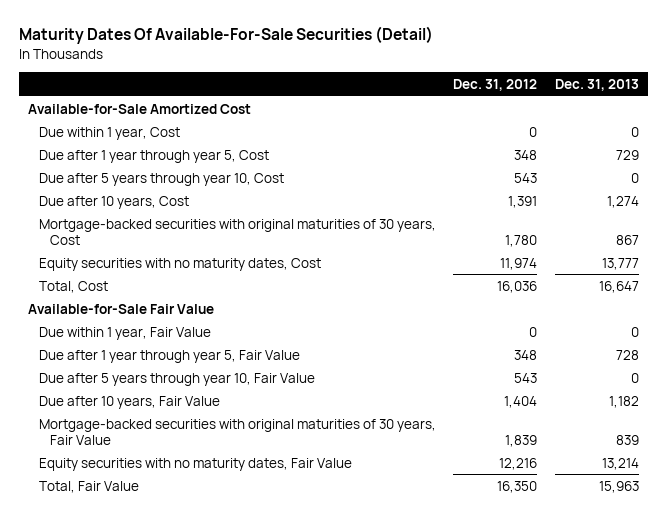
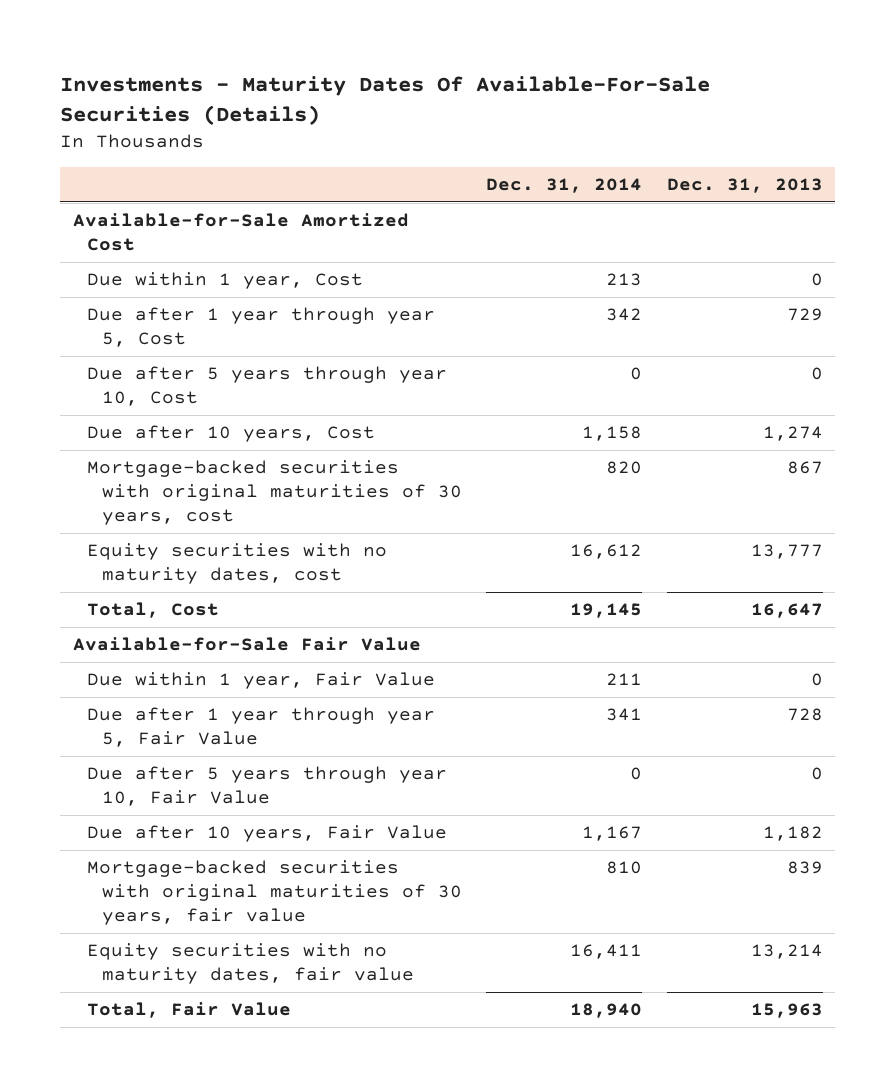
- Maturity Dates Of Available-For-Sale Securities (Detail)
+ Investments - Maturity Dates Of Available-For-Sale Securities (Details)
- | Dec. 31, 2012 | Dec. 31, 2013
+ | Dec. 31, 2014 | Dec. 31, 2013
- Mortgage-backed securities with original maturities of 30 years, Cost | 1,780 | 867
- Equity securities with no maturity dates, Cost | 11,974 | 13,777
+ Mortgage-backed securities with original maturities of 30 years, cost | 820 | 867
+ Equity securities with no maturity dates, cost | 16,612 | 13,777
- Mortgage-backed securities with original maturities of 30 years, Fair Value | 1,839 | 839
- Equity securities with no maturity dates, Fair Value | 12,216 | 13,214
+ Mortgage-backed securities with original maturities of 30 years, fair value | 810 | 839
+ Equity securities with no maturity dates, fair value | 16,411 | 13,214

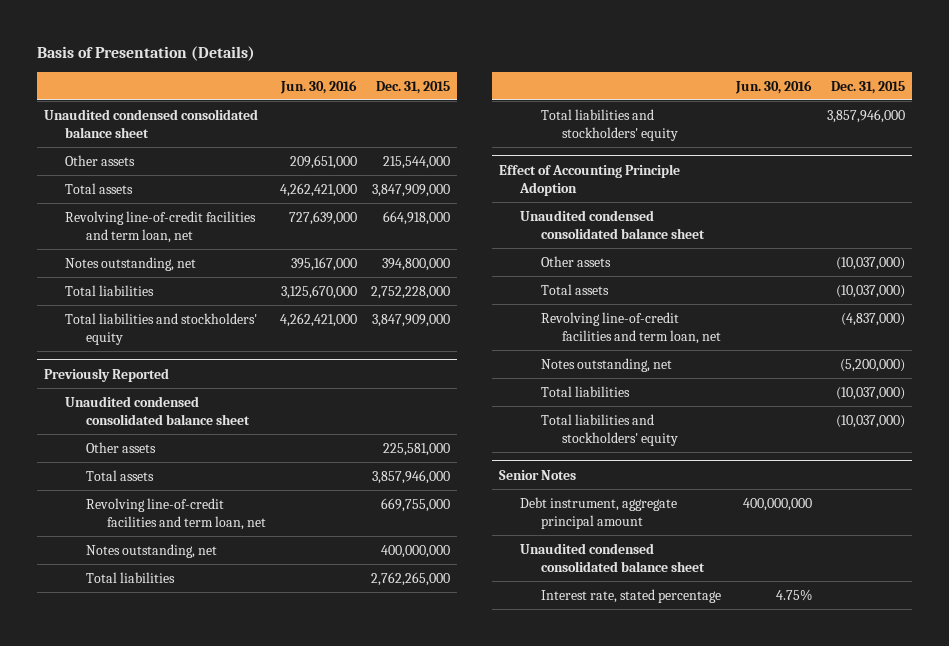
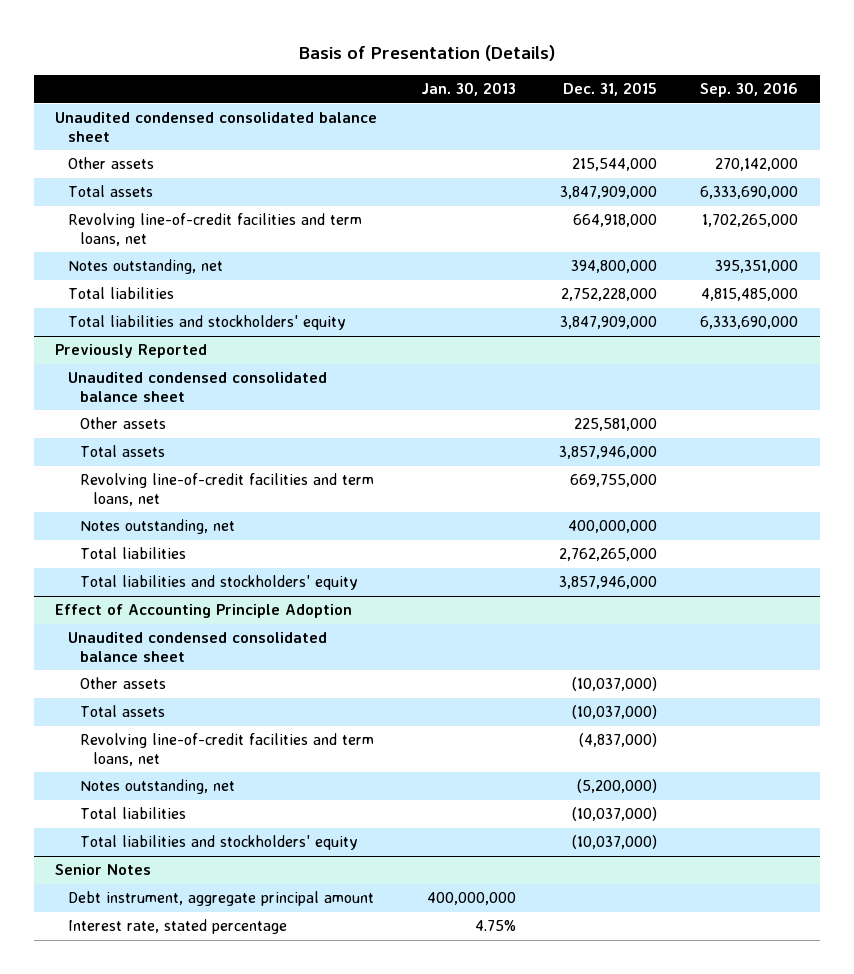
- | Jun. 30, 2016 | Dec. 31, 2015
+ | Jan. 30, 2013 | Dec. 31, 2015 | Sep. 30, 2016
- Revolving line-of-credit facilities and term loan, net | 727,639,000 | 664,918,000
+ Revolving line-of-credit facilities and term loans, net | | 664,918,000 | 1,702,265,000
@ Previously Reported
- Revolving line-of-credit facilities and term loan, net | | 669,755,000
+ Revolving line-of-credit facilities and term loans, net | | 669,755,000 |
@ Effect of Accounting Principle Adoption
- Revolving line-of-credit facilities and term loan, net | | (4,837,000)
+ Revolving line-of-credit facilities and term loans, net | | (4,837,000) |
@ Senior Notes
- Unaudited condensed consolidated balance sheet

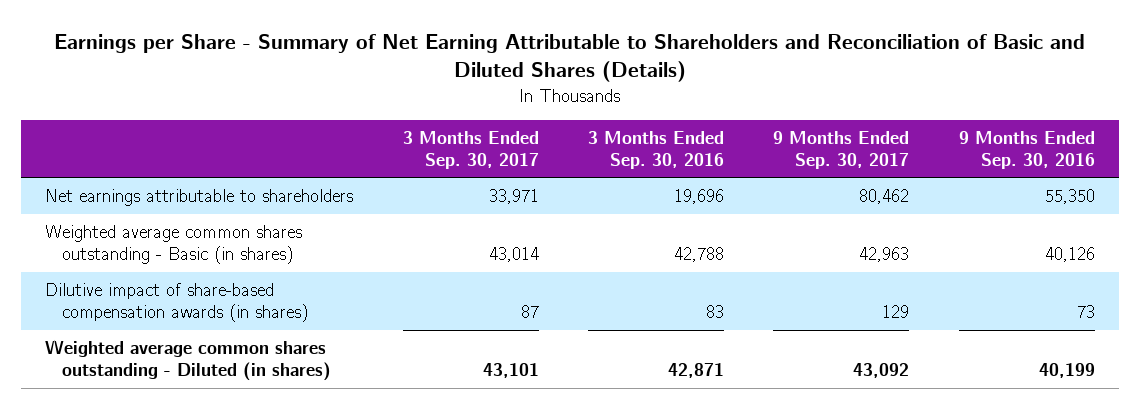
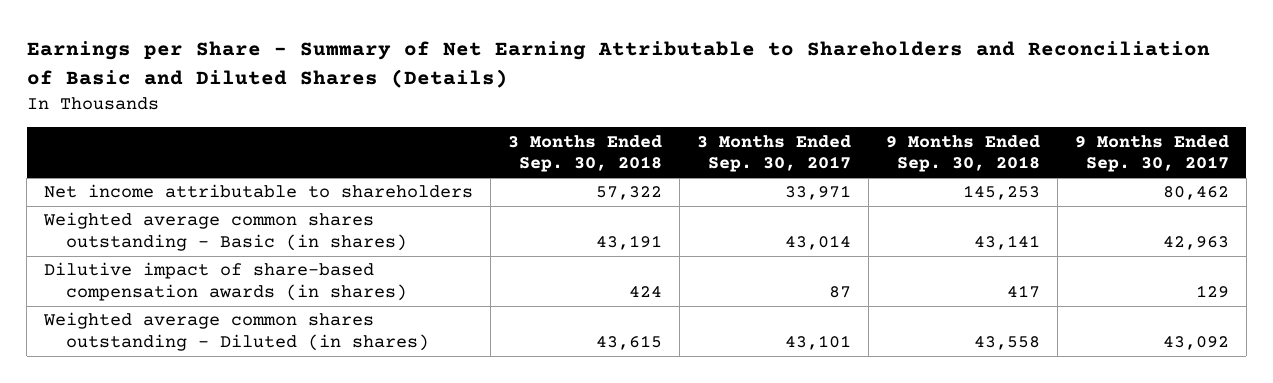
- | 3 Months Ended Sep. 30, 2017 | 3 Months Ended Sep. 30, 2016 | 9 Months Ended Sep. 30, 2017 | 9 Months Ended Sep. 30, 2016
+ | 3 Months Ended Sep. 30, 2018 | 3 Months Ended Sep. 30, 2017 | 9 Months Ended Sep. 30, 2018 | 9 Months Ended Sep. 30, 2017
- Net earnings attributable to shareholders | 33,971 | 19,696 | 80,462 | 55,350
+ Net income attributable to shareholders | 57,322 | 33,971 | 145,253 | 80,462

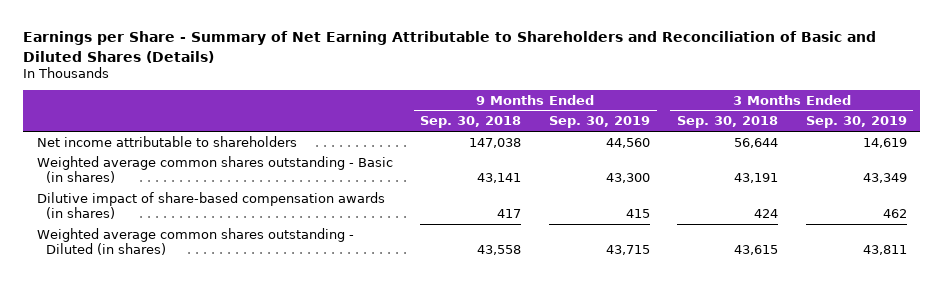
- | 3 Months Ended Sep. 30, 2018 | 3 Months Ended Sep. 30, 2017 | 9 Months Ended Sep. 30, 2018 | 9 Months Ended Sep. 30, 2017
+ | 9 Months Ended Sep. 30, 2018 | 9 Months Ended Sep. 30, 2019 | 3 Months Ended Sep. 30, 2018 | 3 Months Ended Sep. 30, 2019
- Net income attributable to shareholders | 57,322 | 33,971 | 145,253 | 80,462
+ Net income attributable to shareholders | 147,038 | 44,560 | 56,644 | 14,619

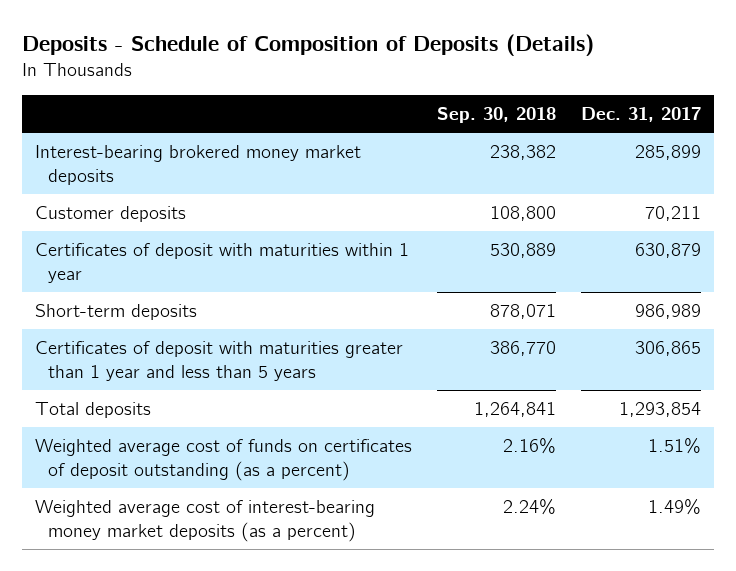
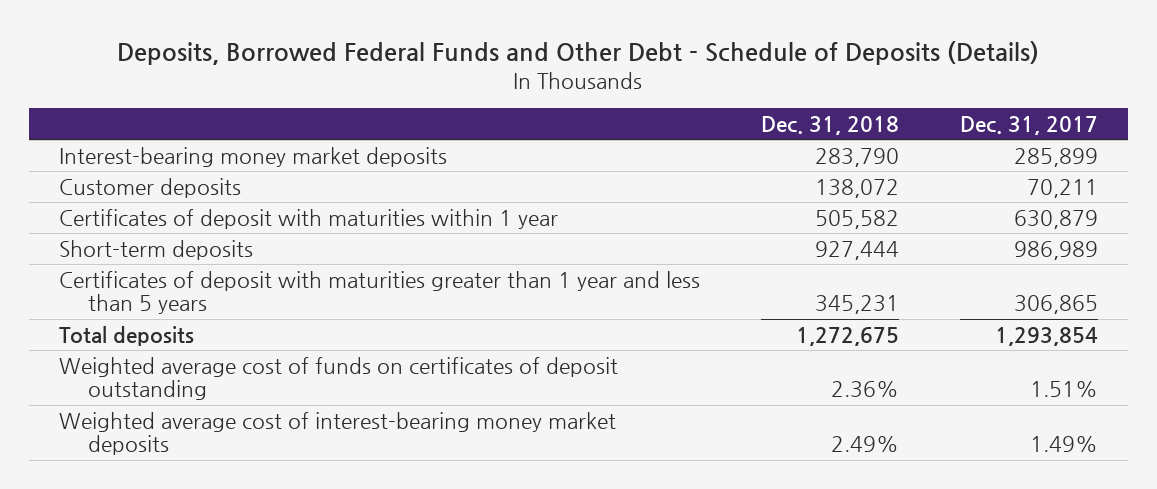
- Deposits - Schedule of Composition of Deposits (Details)
+ Deposits, Borrowed Federal Funds and Other Debt - Schedule of Deposits (Details)
- | Sep. 30, 2018 | Dec. 31, 2017
+ | Dec. 31, 2018 | Dec. 31, 2017
- Interest-bearing brokered money market deposits | 238,382 | 285,899
+ Interest-bearing money market deposits | 283,790 | 285,899
- Weighted average cost of funds on certificates of deposit outstanding (as a percent) | 2.16% | 1.51%
- Weighted average cost of interest-bearing money market deposits (as a percent) | 2.24% | 1.49%
+ Weighted average cost of funds on certificates of deposit outstanding | 2.36% | 1.51%
+ Weighted average cost of interest-bearing money market deposits | 2.49% | 1.49%

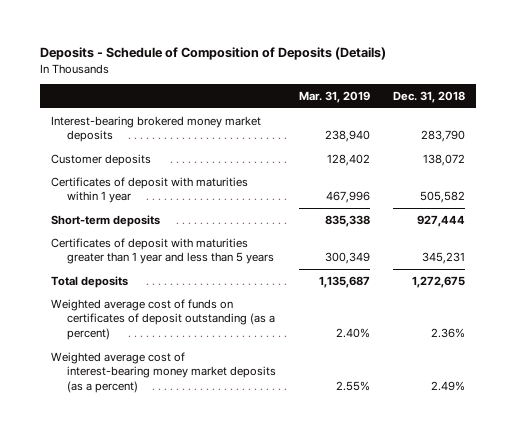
- Deposits, Borrowed Federal Funds and Other Debt - Schedule of Deposits (Details)
+ Deposits - Schedule of Composition of Deposits (Details)
- | Dec. 31, 2018 | Dec. 31, 2017
+ | Mar. 31, 2019 | Dec. 31, 2018
- Interest-bearing money market deposits | 283,790 | 285,899
+ Interest-bearing brokered money market deposits | 238,940 | 283,790
- Weighted average cost of funds on certificates of deposit outstanding | 2.36% | 1.51%
- Weighted average cost of interest-bearing money market deposits | 2.49% | 1.49%
+ Weighted average cost of funds on certificates of deposit outstanding (as a percent) | 2.40% | 2.36%
+ Weighted average cost of interest-bearing money market deposits (as a percent) | 2.55% | 2.49%

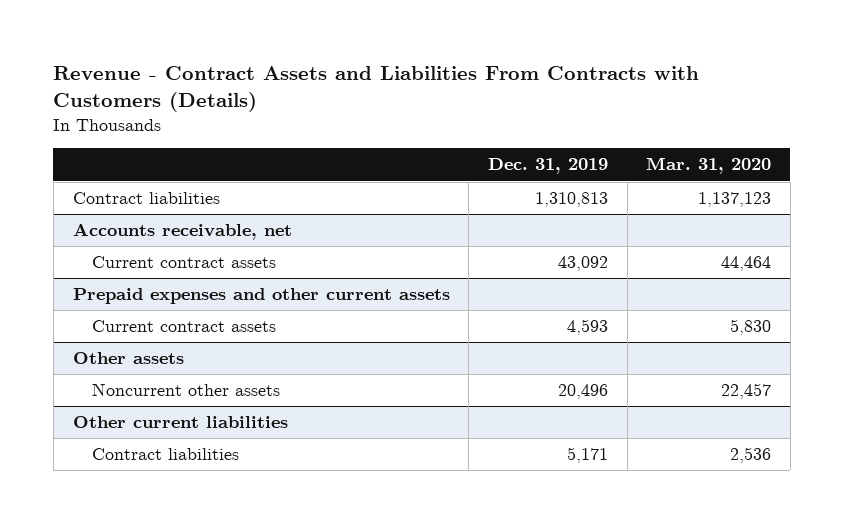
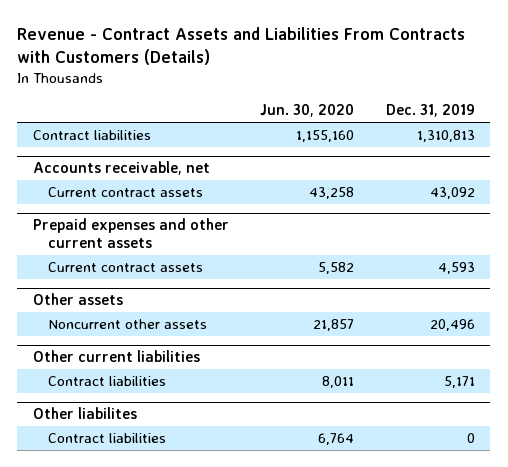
- | Dec. 31, 2019 | Mar. 31, 2020
+ | Jun. 30, 2020 | Dec. 31, 2019
+ Other liabilites
+ Contract liabilities | 6,764 | 0

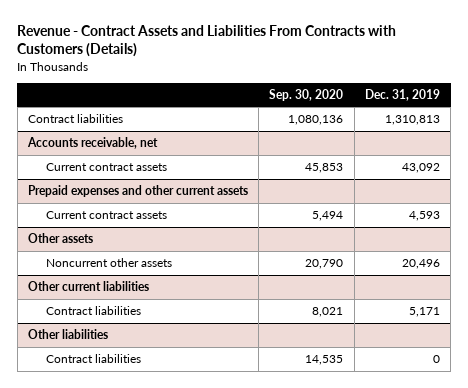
- | Jun. 30, 2020 | Dec. 31, 2019
+ | Sep. 30, 2020 | Dec. 31, 2019
- Other liabilites
+ Other liabilities

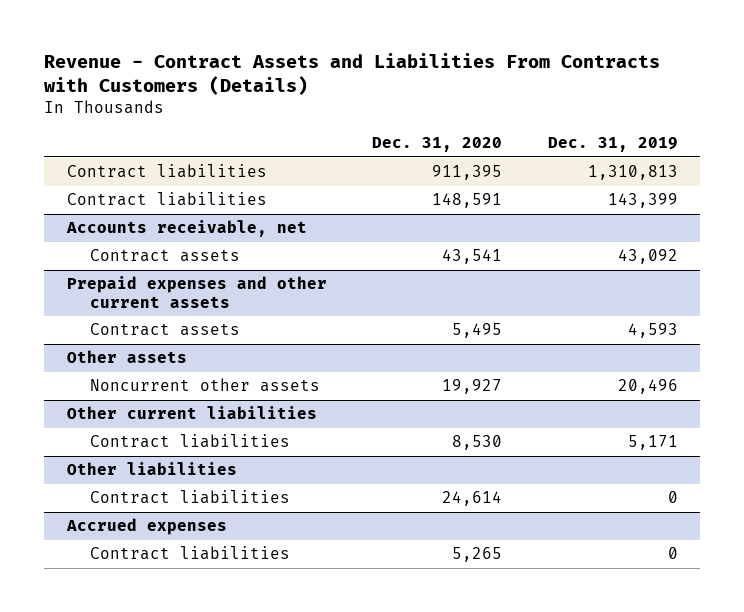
- | Sep. 30, 2020 | Dec. 31, 2019
+ | Dec. 31, 2020 | Dec. 31, 2019
+ Contract liabilities | 148,591 | 143,399
@ Accounts receivable, net
- Current contract assets | 45,853 | 43,092
+ Contract assets | 43,541 | 43,092
@ Prepaid expenses and other current assets
- Current contract assets | 5,494 | 4,593
+ Contract assets | 5,495 | 4,593
+ Accrued expenses
+ Contract liabilities | 5,265 | 0

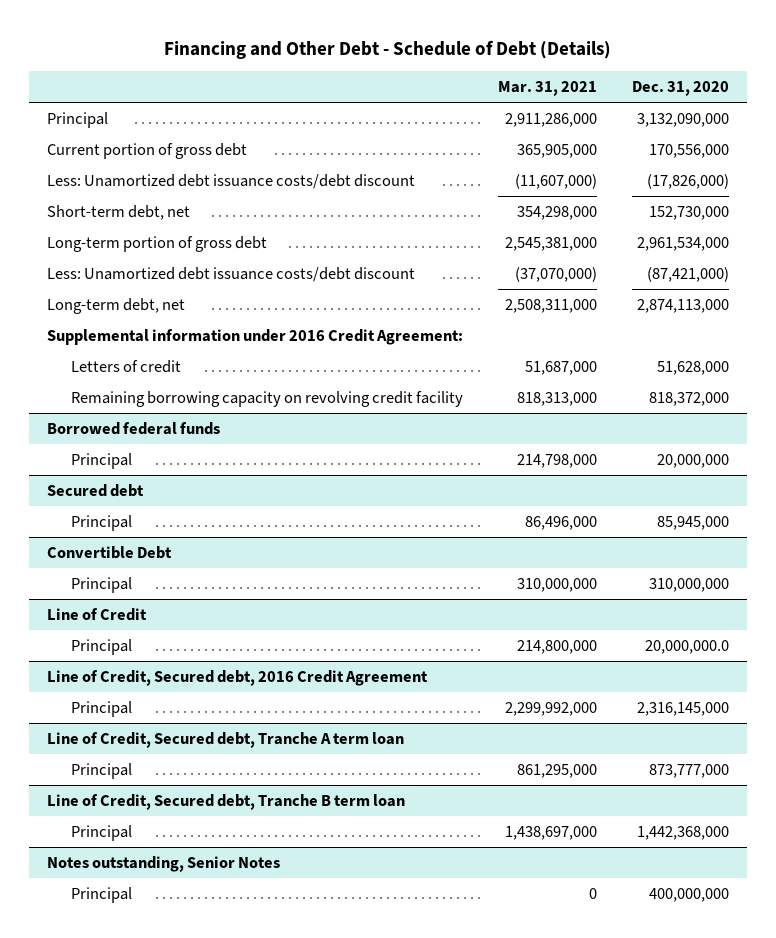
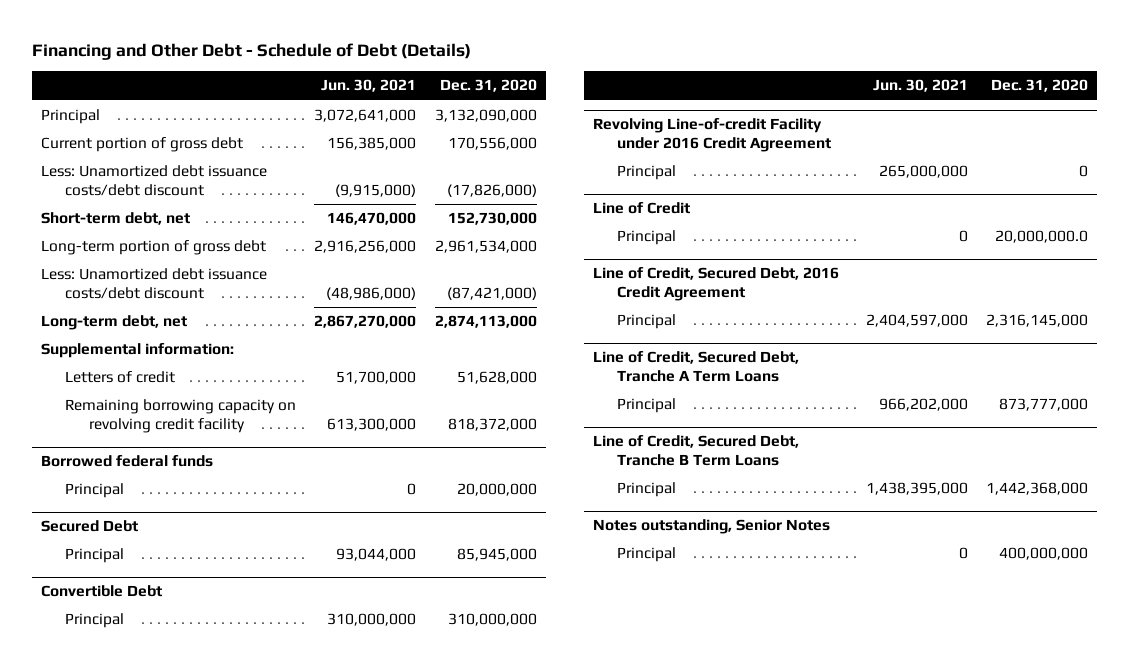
- | Mar. 31, 2021 | Dec. 31, 2020
+ | Jun. 30, 2021 | Dec. 31, 2020
- Supplemental information under 2016 Credit Agreement:
+ Supplemental information:
- Secured debt
+ Secured Debt
+ Revolving Line-of-credit Facility under 2016 Credit Agreement
+ Principal | 265,000,000 | 0
- Line of Credit, Secured debt, 2016 Credit Agreement
+ Line of Credit, Secured Debt, 2016 Credit Agreement
- Line of Credit, Secured debt, Tranche A term loan
+ Line of Credit, Secured Debt, Tranche A Term Loans
- Line of Credit, Secured debt, Tranche B term loan
+ Line of Credit, Secured Debt, Tranche B Term Loans

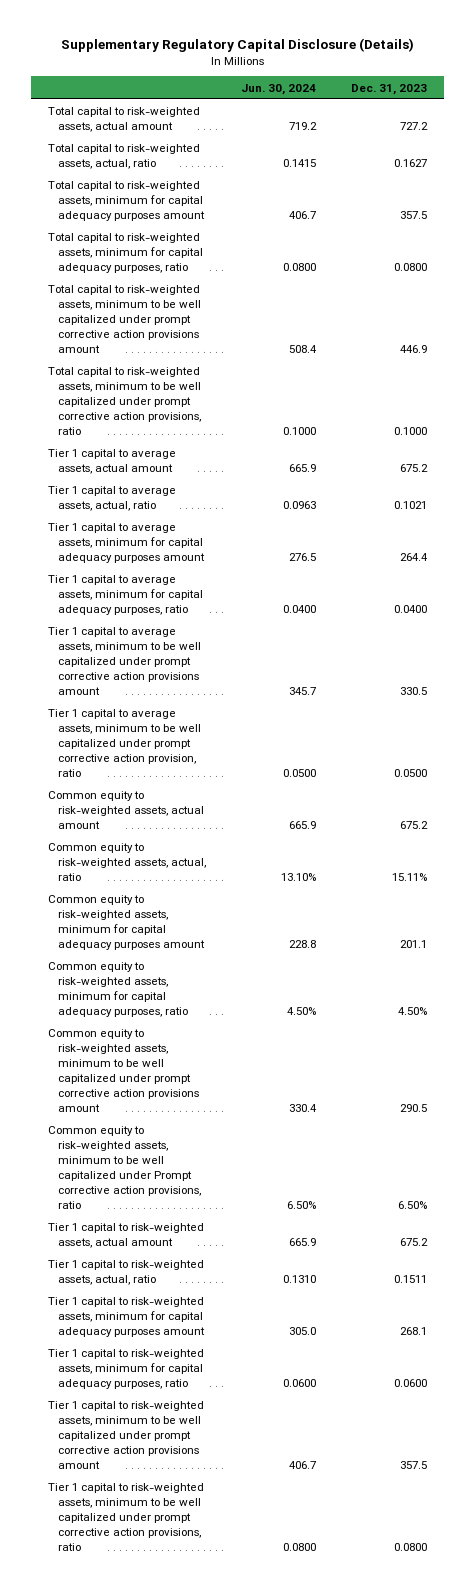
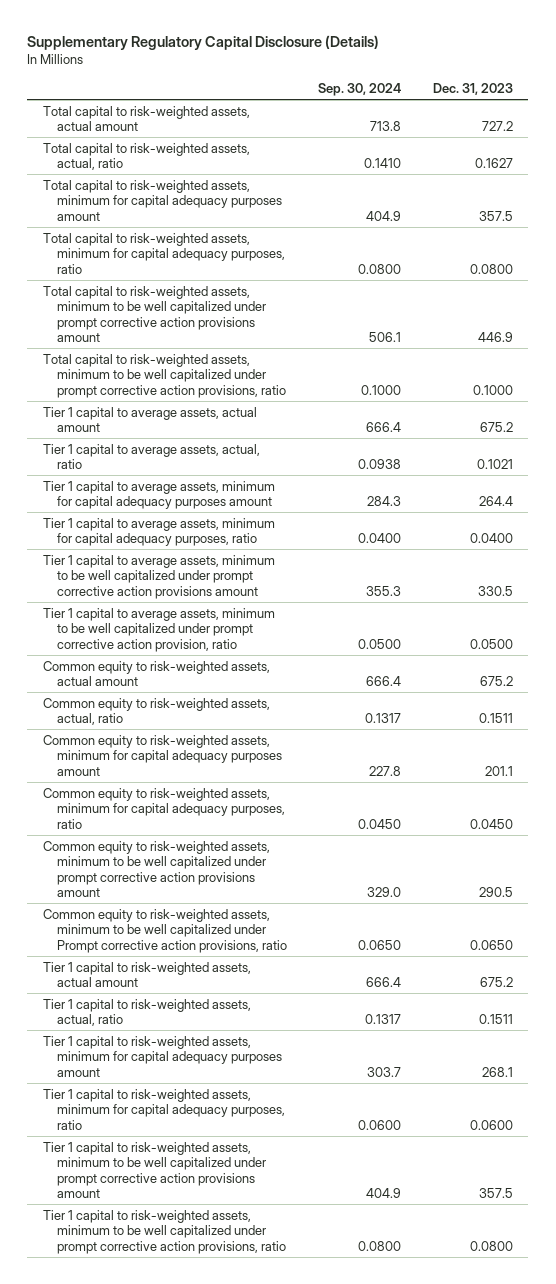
- | Jun. 30, 2024 | Dec. 31, 2023
+ | Sep. 30, 2024 | Dec. 31, 2023
- Common equity to risk-weighted assets, actual, ratio | 13.10% | 15.11%
+ Common equity to risk-weighted assets, actual, ratio | 0.1317 | 0.1511
- Common equity to risk-weighted assets, minimum for capital adequacy purposes, ratio | 4.50% | 4.50%
+ Common equity to risk-weighted assets, minimum for capital adequacy purposes, ratio | 0.0450 | 0.0450
- Common equity to risk-weighted assets, minimum to be well capitalized under Prompt corrective action provisions, ratio | 6.50% | 6.50%
+ Common equity to risk-weighted assets, minimum to be well capitalized under Prompt corrective action provisions, ratio | 0.0650 | 0.0650

